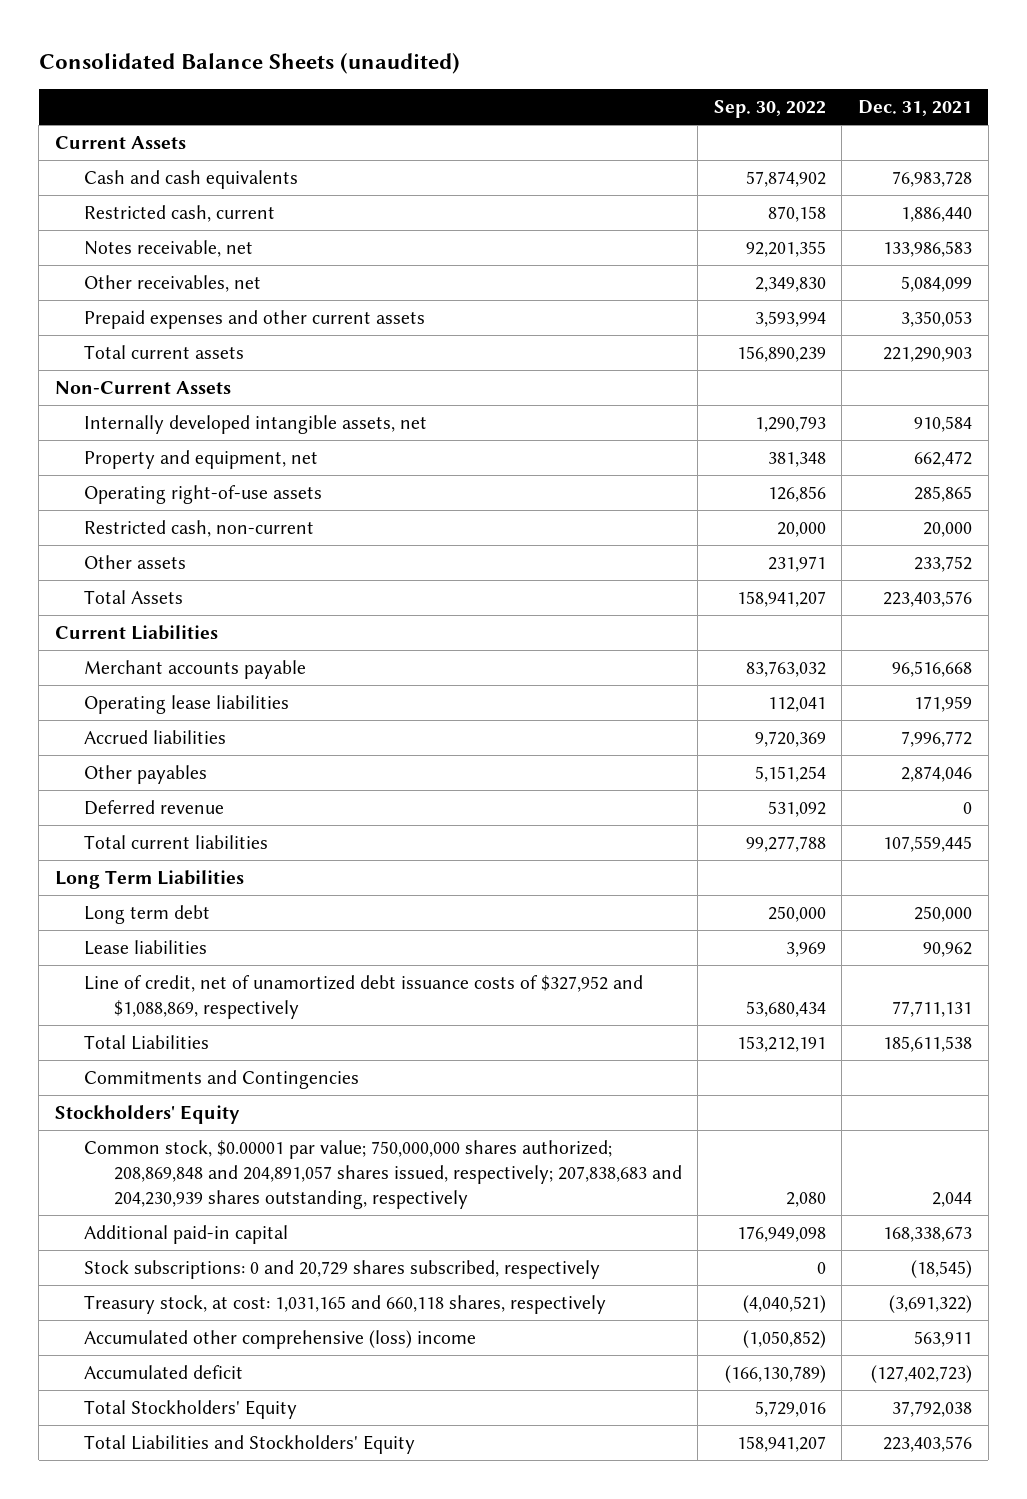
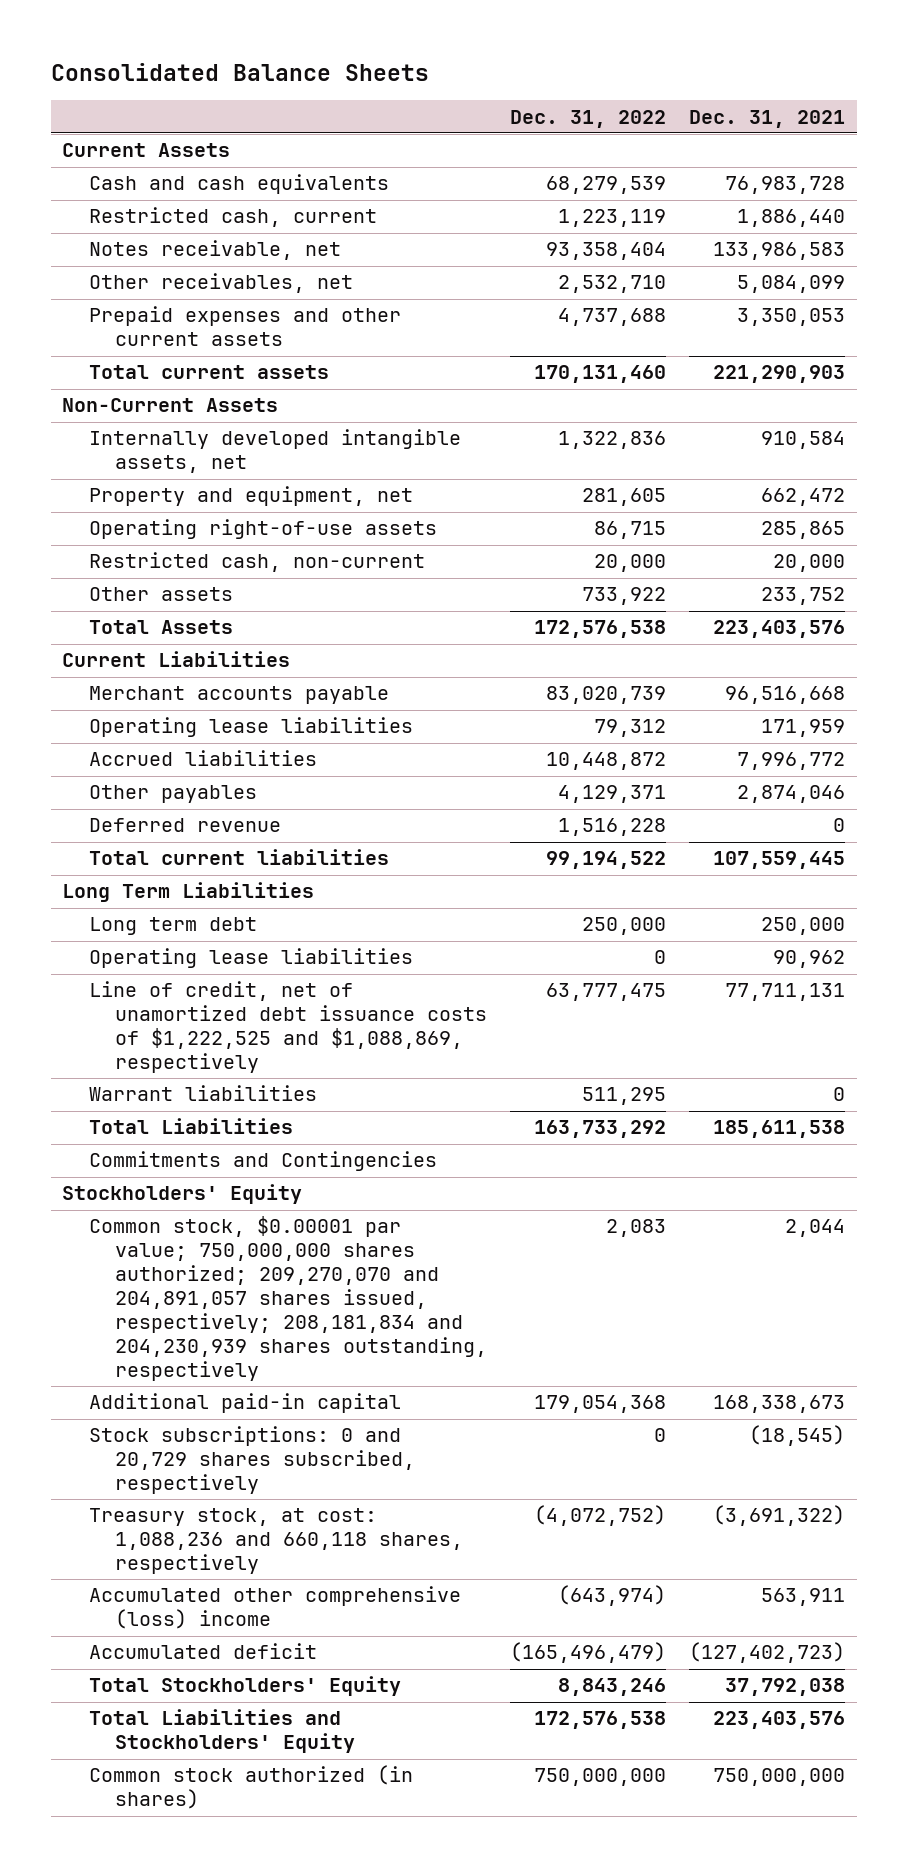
- Consolidated Balance Sheets (unaudited)
+ Consolidated Balance Sheets
- | Sep. 30, 2022 | Dec. 31, 2021
+ | Dec. 31, 2022 | Dec. 31, 2021
- Lease liabilities | 3,969 | 90,962
- Line of credit, net of unamortized debt issuance costs of $327,952 and $1,088,869, respectively | 53,680,434 | 77,711,131
+ Operating lease liabilities | 0 | 90,962
+ Line of credit, net of unamortized debt issuance costs of $1,222,525 and $1,088,869, respectively | 63,777,475 | 77,711,131
+ Warrant liabilities | 511,295 | 0
- Common stock, $0.00001 par value; 750,000,000 shares authorized; 208,869,848 and 204,891,057 shares issued, respectively; 207,838,683 and 204,230,939 shares outstanding, respectively | 2,080 | 2,044
+ Common stock, $0.00001 par value; 750,000,000 shares authorized; 209,270,070 and 204,891,057 shares issued, respectively; 208,181,834 and 204,230,939 shares outstanding, respectively | 2,083 | 2,044
- Treasury stock, at cost: 1,031,165 and 660,118 shares, respectively | (4,040,521) | (3,691,322)
+ Treasury stock, at cost: 1,088,236 and 660,118 shares, respectively | (4,072,752) | (3,691,322)
+ Common stock authorized (in shares) | 750,000,000 | 750,000,000

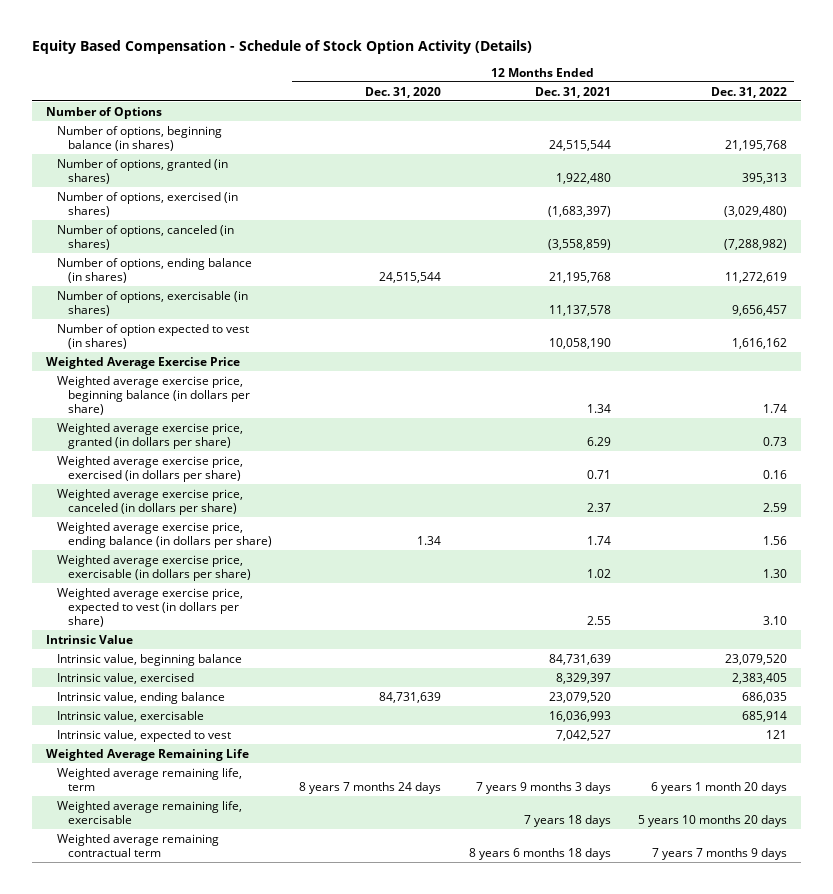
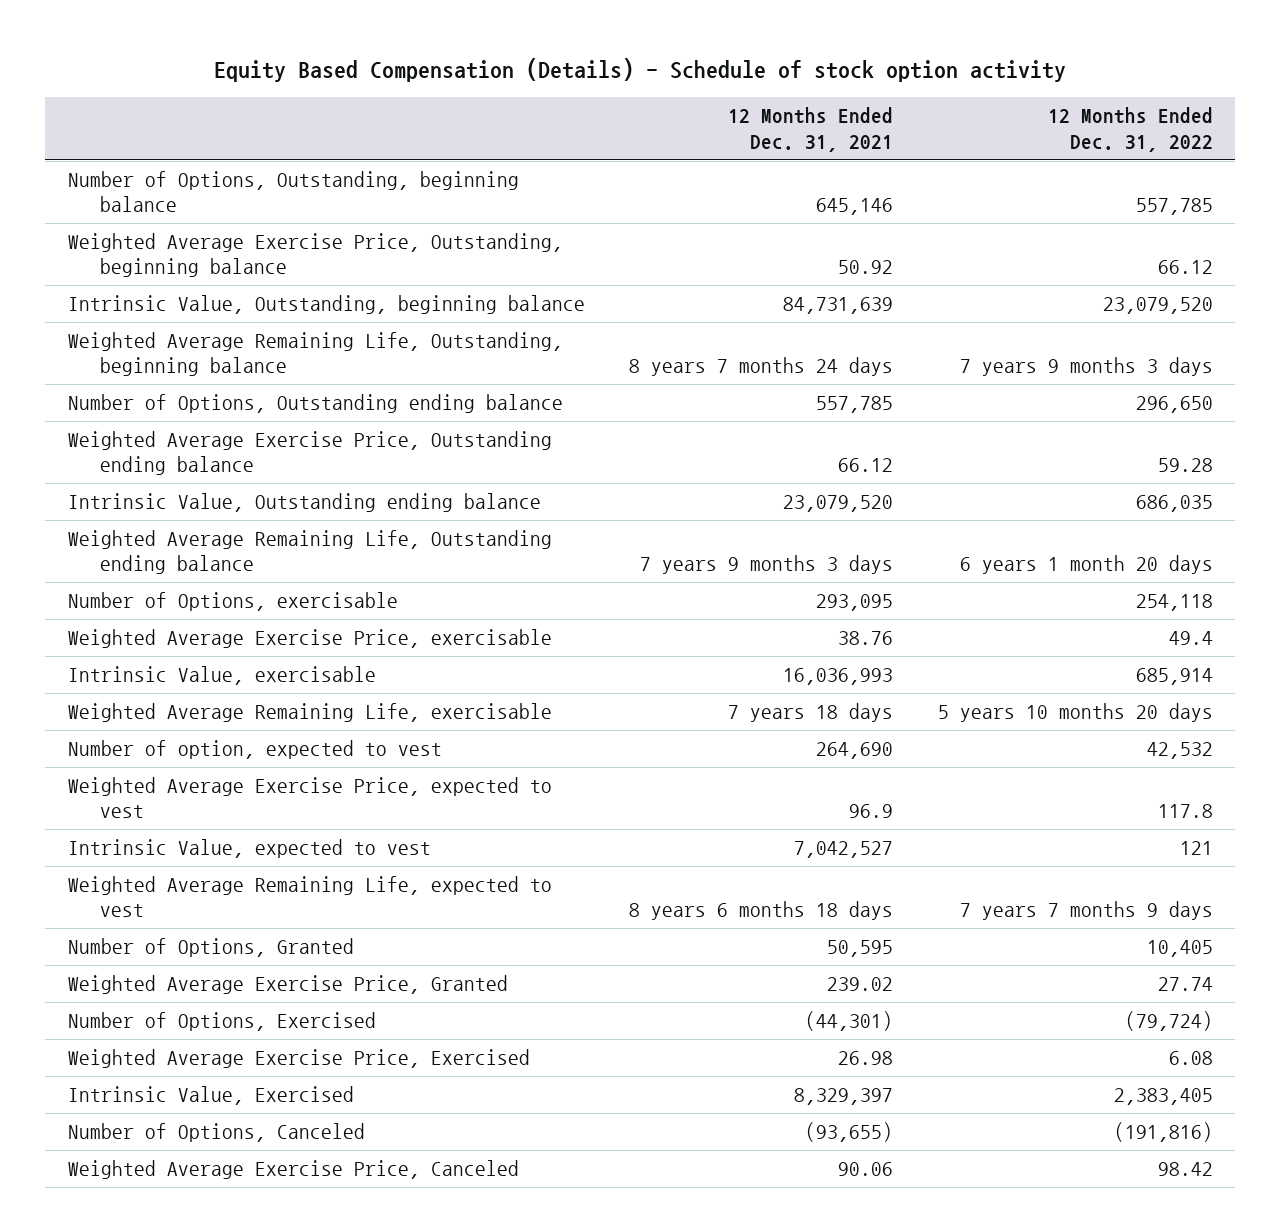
- Equity Based Compensation - Schedule of Stock Option Activity (Details)
+ Equity Based Compensation (Details) - Schedule of stock option activity
- | 12 Months Ended Dec. 31, 2020 | 12 Months Ended Dec. 31, 2021 | 12 Months Ended Dec. 31, 2022
+ | 12 Months Ended Dec. 31, 2021 | 12 Months Ended Dec. 31, 2022
- Number of Options
- Number of options, beginning balance (in shares) | | 24,515,544 | 21,195,768
- Number of options, granted (in shares) | | 1,922,480 | 395,313
- Number of options, exercised (in shares) | | (1,683,397) | (3,029,480)
- Number of options, canceled (in shares) | | (3,558,859) | (7,288,982)
- Number of options, ending balance (in shares) | 24,515,544 | 21,195,768 | 11,272,619
- Number of options, exercisable (in shares) | | 11,137,578 | 9,656,457
- Number of option expected to vest (in shares) | | 10,058,190 | 1,616,162
- Weighted Average Exercise Price
- Weighted average exercise price, beginning balance (in dollars per share) | | 1.34 | 1.74
- Weighted average exercise price, granted (in dollars per share) | | 6.29 | 0.73
- Weighted average exercise price, exercised (in dollars per share) | | 0.71 | 0.16
- Weighted average exercise price, canceled (in dollars per share) | | 2.37 | 2.59
- Weighted average exercise price, ending balance (in dollars per share) | 1.34 | 1.74 | 1.56
- Weighted average exercise price, exercisable (in dollars per share) | | 1.02 | 1.30
- Weighted average exercise price, expected to vest (in dollars per share) | | 2.55 | 3.10
- Intrinsic Value
- Intrinsic value, beginning balance | | 84,731,639 | 23,079,520
- Intrinsic value, exercised | | 8,329,397 | 2,383,405
- Intrinsic value, ending balance | 84,731,639 | 23,079,520 | 686,035
- Intrinsic value, exercisable | | 16,036,993 | 685,914
- Intrinsic value, expected to vest | | 7,042,527 | 121
- Weighted Average Remaining Life
- Weighted average remaining life, term | 8 years 7 months 24 days | 7 years 9 months 3 days | 6 years 1 month 20 days
- Weighted average remaining life, exercisable | | 7 years 18 days | 5 years 10 months 20 days
- Weighted average remaining contractual term | | 8 years 6 months 18 days | 7 years 7 months 9 days
+ Number of Options, Outstanding, beginning balance | 645,146 | 557,785
+ Weighted Average Exercise Price, Outstanding, beginning balance | 50.92 | 66.12
+ Intrinsic Value, Outstanding, beginning balance | 84,731,639 | 23,079,520
+ Weighted Average Remaining Life, Outstanding, beginning balance | 8 years 7 months 24 days | 7 years 9 months 3 days
+ Number of Options, Outstanding ending balance | 557,785 | 296,650
+ Weighted Average Exercise Price, Outstanding ending balance | 66.12 | 59.28
+ Intrinsic Value, Outstanding ending balance | 23,079,520 | 686,035
+ Weighted Average Remaining Life, Outstanding ending balance | 7 years 9 months 3 days | 6 years 1 month 20 days
+ Number of Options, exercisable | 293,095 | 254,118
+ Weighted Average Exercise Price, exercisable | 38.76 | 49.4
+ Intrinsic Value, exercisable | 16,036,993 | 685,914
+ Weighted Average Remaining Life, exercisable | 7 years 18 days | 5 years 10 months 20 days
+ Number of option, expected to vest | 264,690 | 42,532
+ Weighted Average Exercise Price, expected to vest | 96.9 | 117.8
+ Intrinsic Value, expected to vest | 7,042,527 | 121
+ Weighted Average Remaining Life, expected to vest | 8 years 6 months 18 days | 7 years 7 months 9 days
+ Number of Options, Granted | 50,595 | 10,405
+ Weighted Average Exercise Price, Granted | 239.02 | 27.74
+ Number of Options, Exercised | (44,301) | (79,724)
+ Weighted Average Exercise Price, Exercised | 26.98 | 6.08
+ Intrinsic Value, Exercised | 8,329,397 | 2,383,405
+ Number of Options, Canceled | (93,655) | (191,816)
+ Weighted Average Exercise Price, Canceled | 90.06 | 98.42

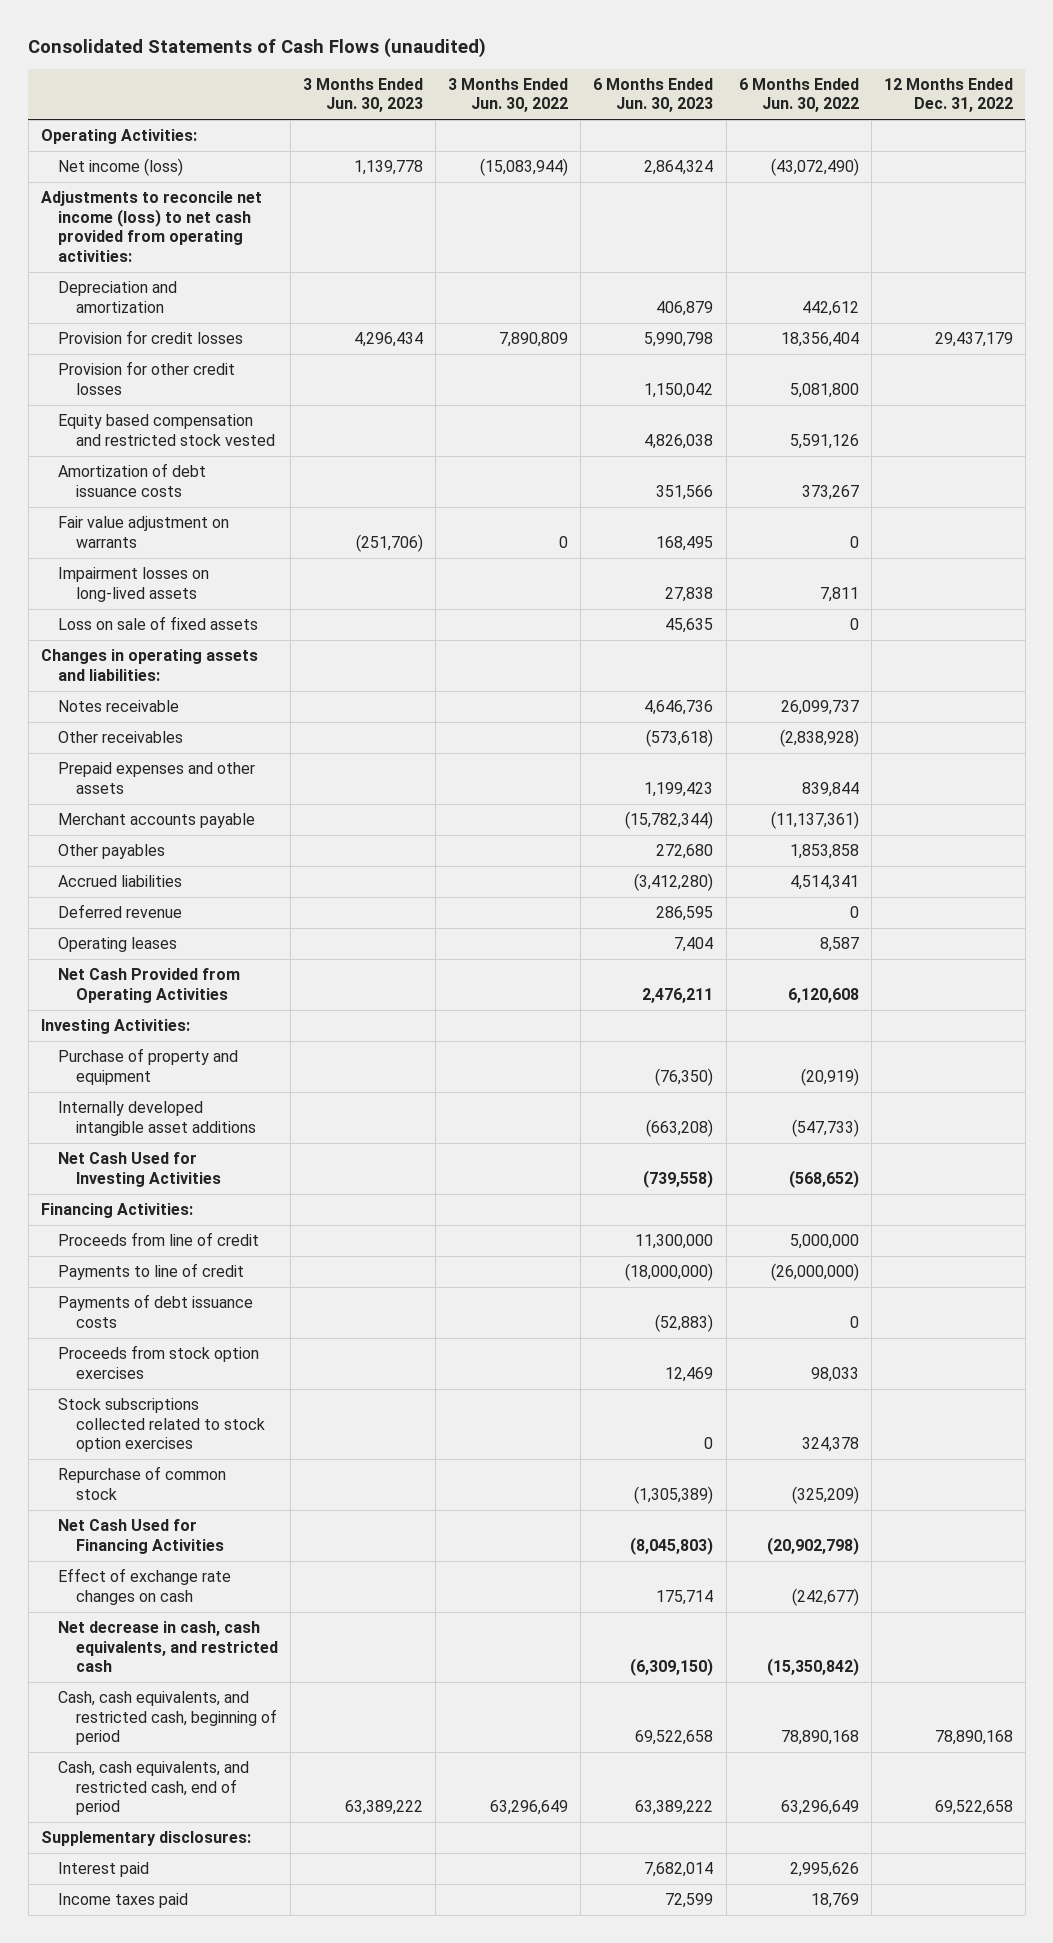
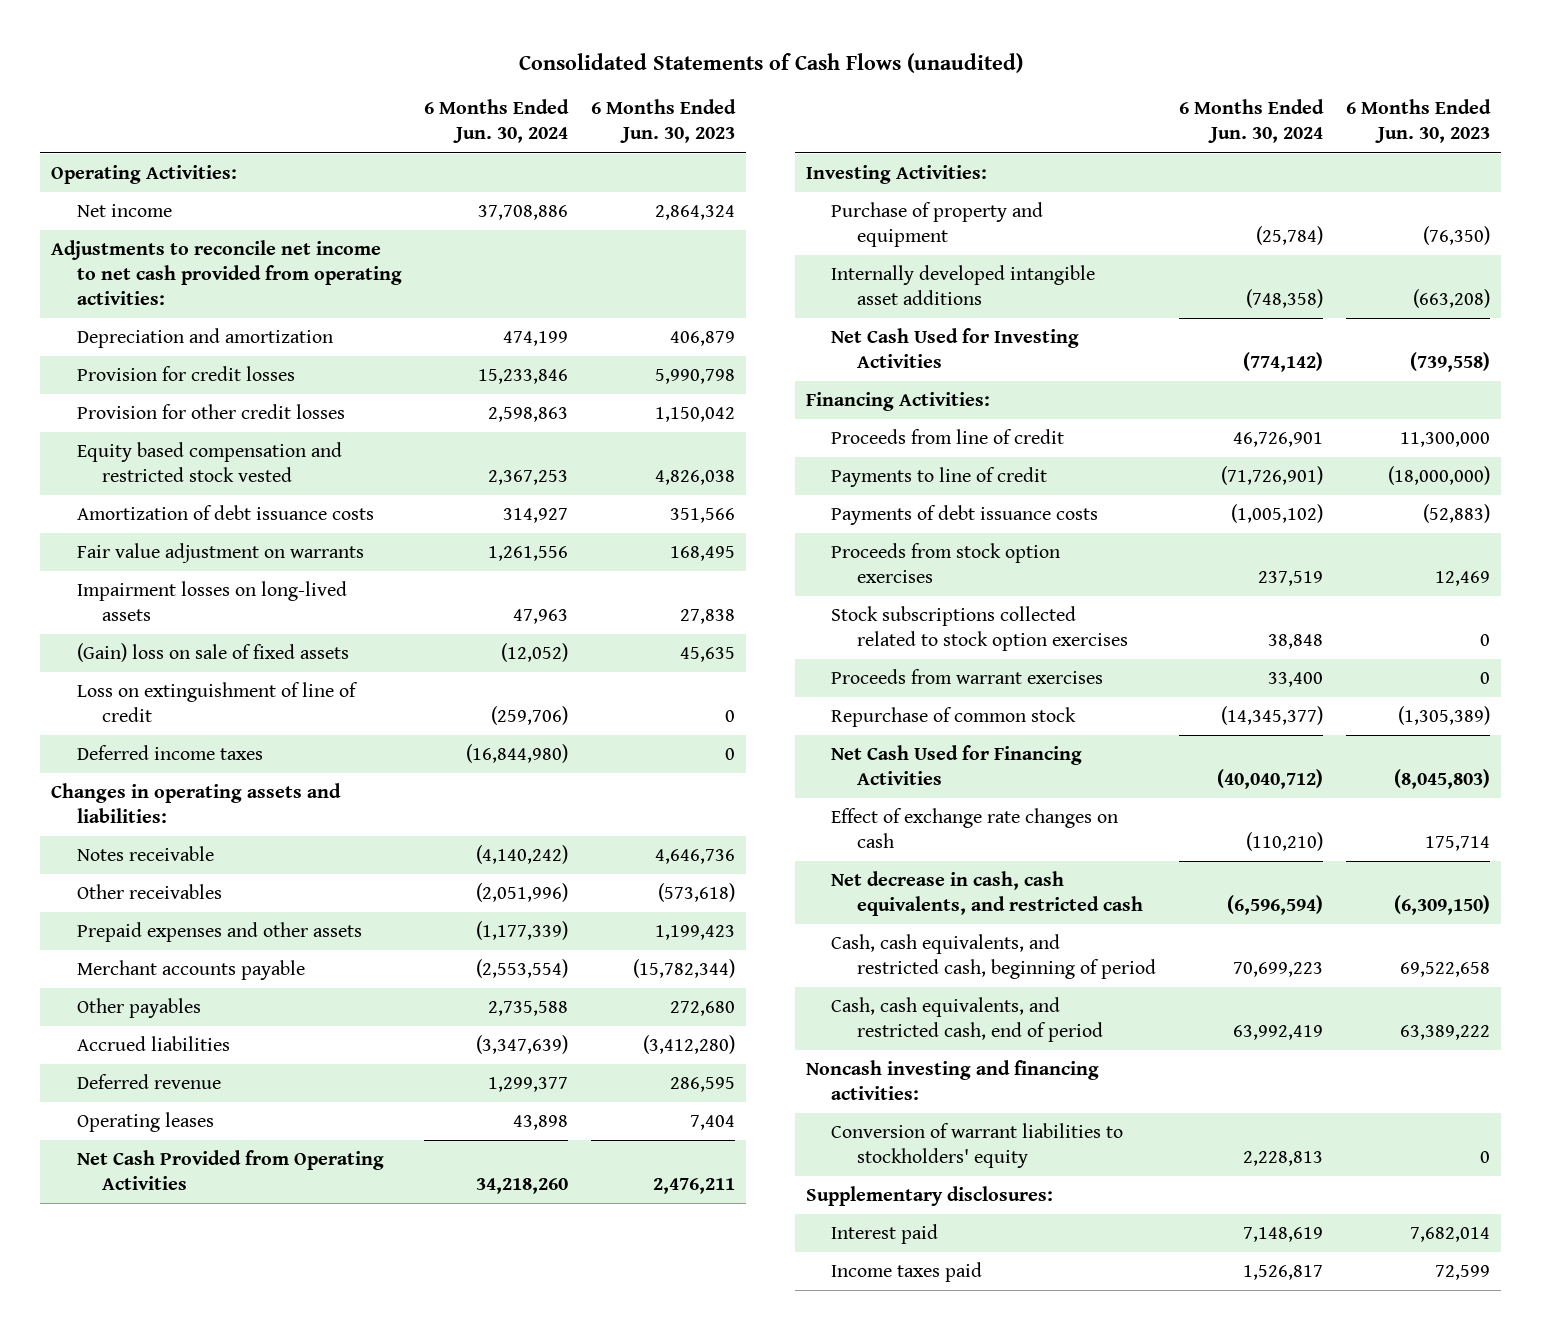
- | 3 Months Ended Jun. 30, 2023 | 3 Months Ended Jun. 30, 2022 | 6 Months Ended Jun. 30, 2023 | 6 Months Ended Jun. 30, 2022 | 12 Months Ended Dec. 31, 2022
+ | 6 Months Ended Jun. 30, 2024 | 6 Months Ended Jun. 30, 2023
- Net income (loss) | 1,139,778 | (15,083,944) | 2,864,324 | (43,072,490) |
- Adjustments to reconcile net income (loss) to net cash provided from operating activities:
+ Net income | 37,708,886 | 2,864,324
+ Adjustments to reconcile net income to net cash provided from operating activities:
- Loss on sale of fixed assets | | | 45,635 | 0 |
+ (Gain) loss on sale of fixed assets | (12,052) | 45,635
+ Loss on extinguishment of line of credit | (259,706) | 0
+ Deferred income taxes | (16,844,980) | 0
+ Proceeds from warrant exercises | 33,400 | 0
+ Noncash investing and financing activities:
+ Conversion of warrant liabilities to stockholders' equity | 2,228,813 | 0

